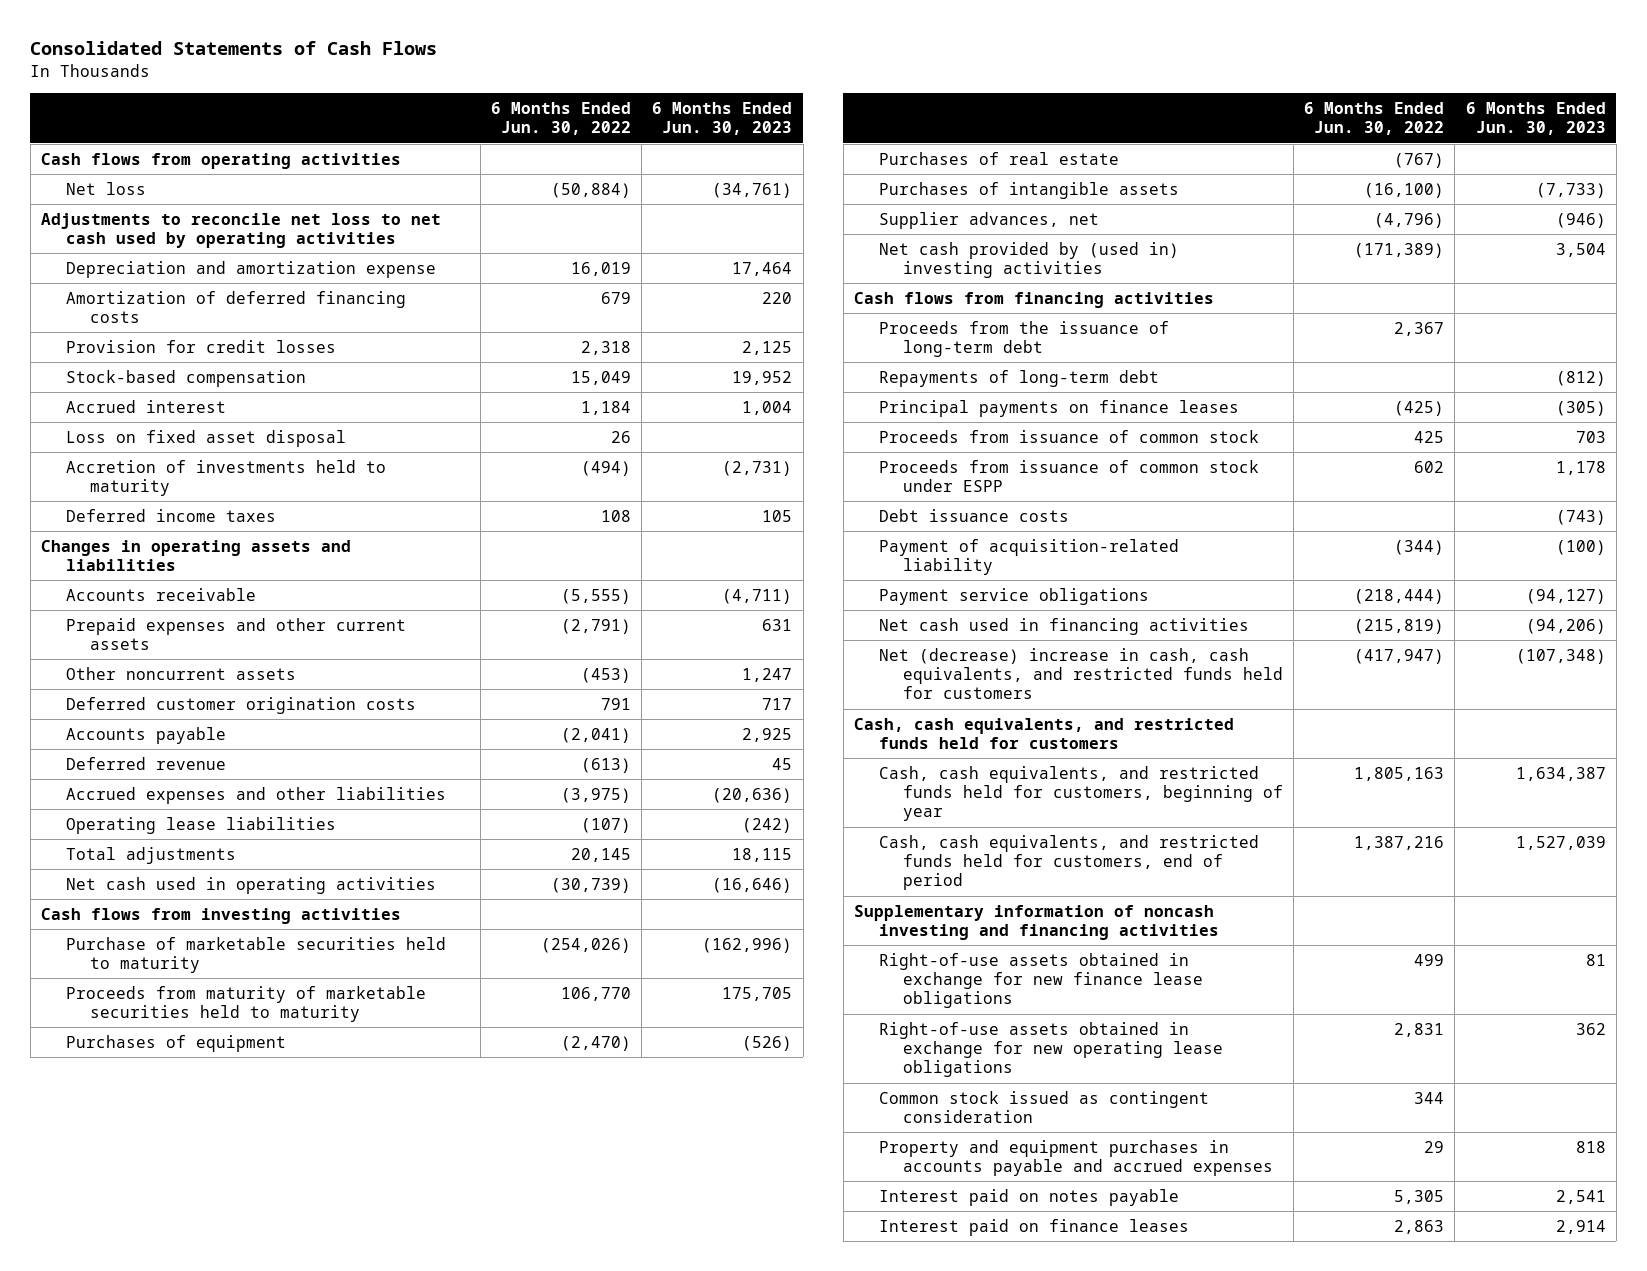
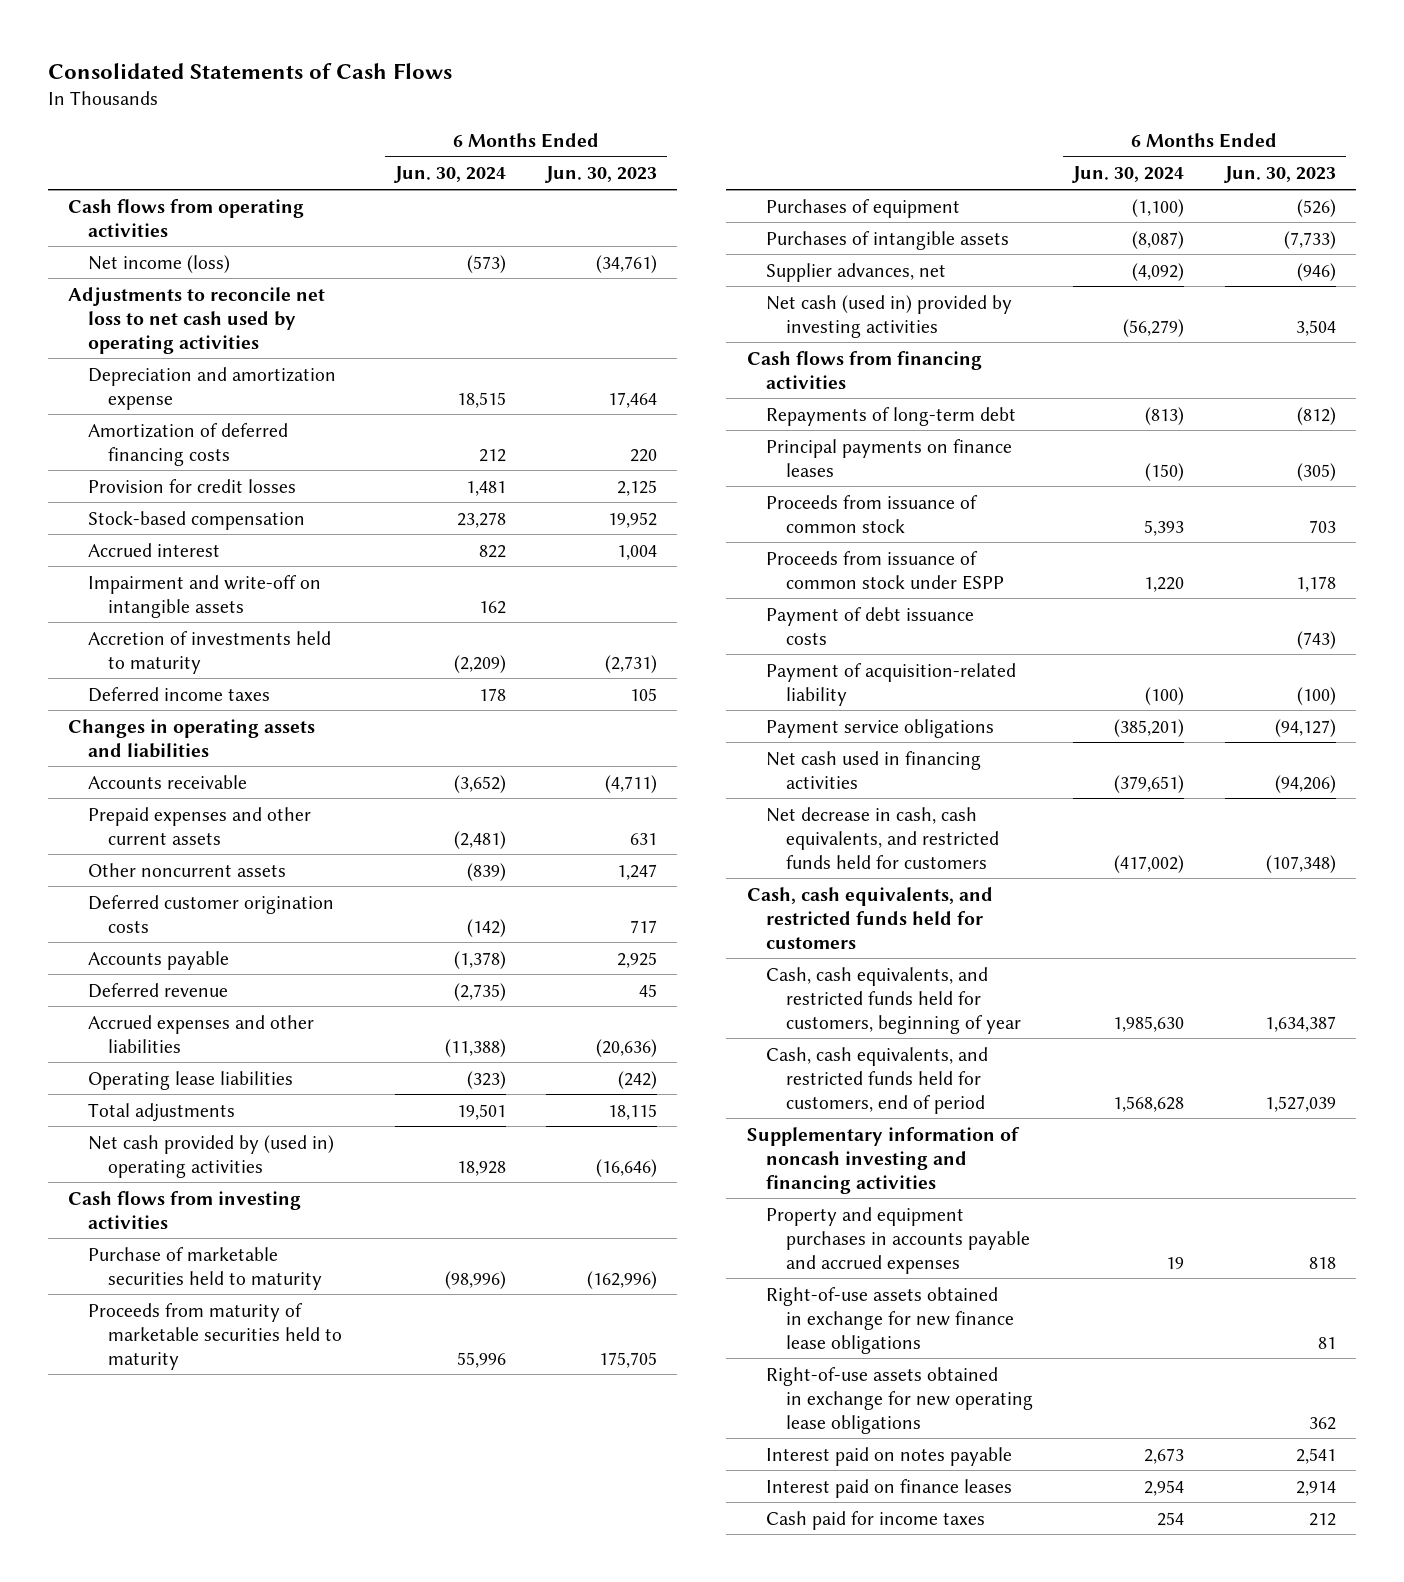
- | 6 Months Ended Jun. 30, 2022 | 6 Months Ended Jun. 30, 2023
+ | 6 Months Ended Jun. 30, 2024 | 6 Months Ended Jun. 30, 2023
- Net loss | (50,884) | (34,761)
+ Net income (loss) | (573) | (34,761)
- Loss on fixed asset disposal | 26 |
+ Impairment and write-off on intangible assets | 162 |
- Net cash used in operating activities | (30,739) | (16,646)
+ Net cash provided by (used in) operating activities | 18,928 | (16,646)
- Purchases of real estate | (767) |
- Net cash provided by (used in) investing activities | (171,389) | 3,504
+ Net cash (used in) provided by investing activities | (56,279) | 3,504
- Proceeds from the issuance of long-term debt | 2,367 |
- Debt issuance costs | | (743)
+ Payment of debt issuance costs | | (743)
- Net (decrease) increase in cash, cash equivalents, and restricted funds held for customers | (417,947) | (107,348)
+ Net decrease in cash, cash equivalents, and restricted funds held for customers | (417,002) | (107,348)
moved up: Property and equipment purchases in accounts payable and accrued expenses | 19 | 818
- Common stock issued as contingent consideration | 344 |
+ Cash paid for income taxes | 254 | 212

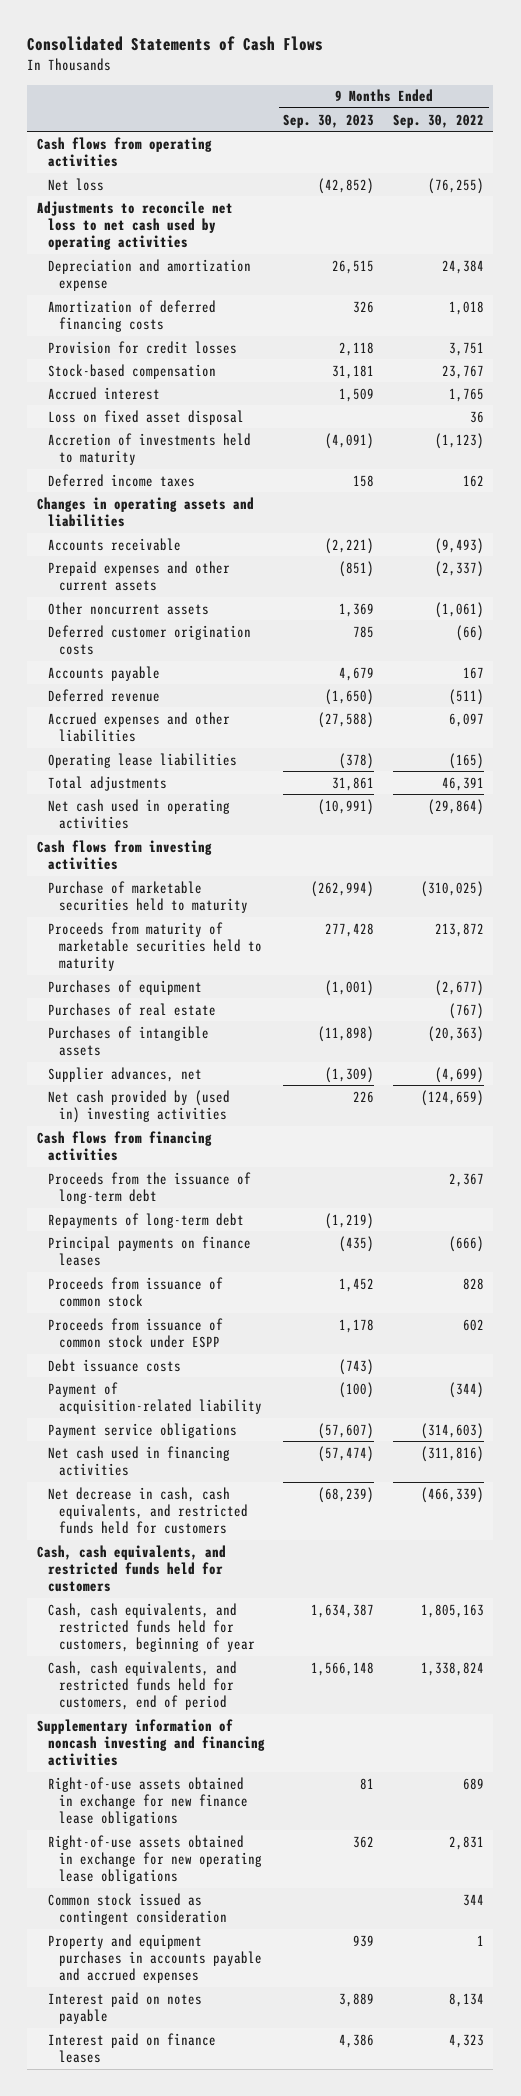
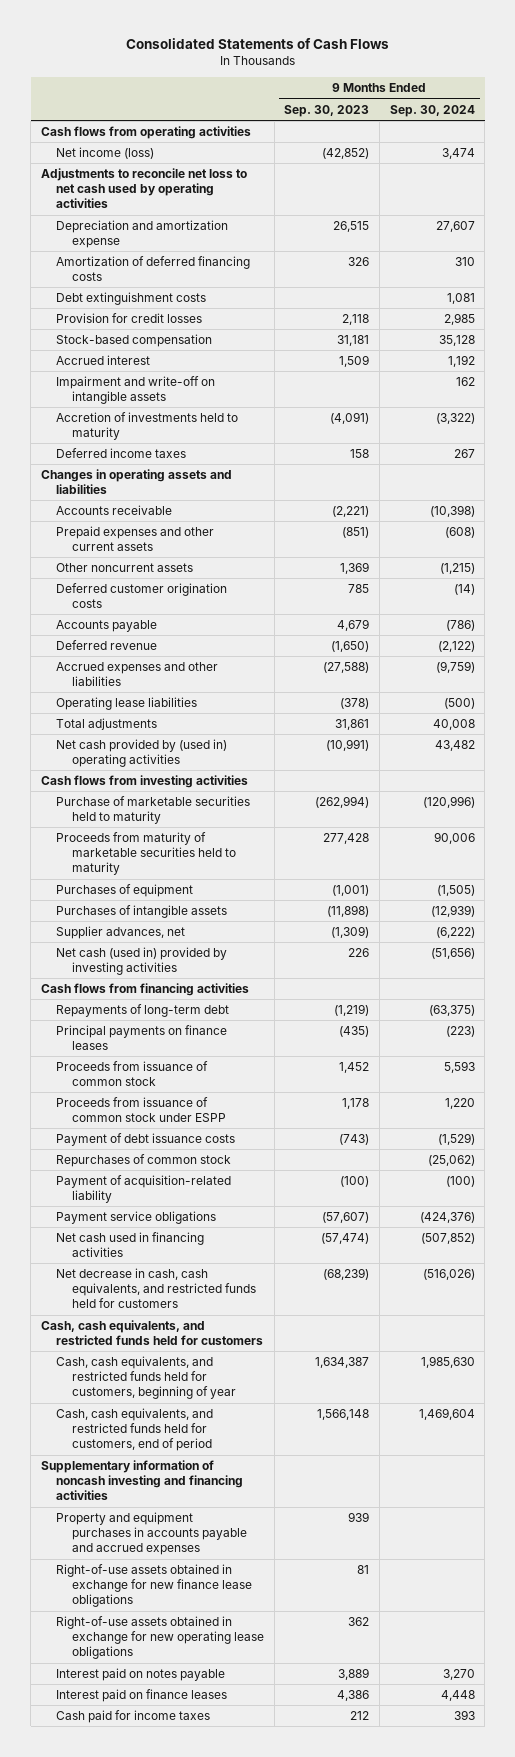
- | 9 Months Ended Sep. 30, 2023 | 9 Months Ended Sep. 30, 2022
+ | 9 Months Ended Sep. 30, 2023 | 9 Months Ended Sep. 30, 2024
- Net loss | (42,852) | (76,255)
+ Net income (loss) | (42,852) | 3,474
+ Debt extinguishment costs | | 1,081
- Loss on fixed asset disposal | | 36
+ Impairment and write-off on intangible assets | | 162
- Net cash used in operating activities | (10,991) | (29,864)
+ Net cash provided by (used in) operating activities | (10,991) | 43,482
- Purchases of real estate | | (767)
- Net cash provided by (used in) investing activities | 226 | (124,659)
+ Net cash (used in) provided by investing activities | 226 | (51,656)
- Proceeds from the issuance of long-term debt | | 2,367
- Debt issuance costs | (743) |
+ Payment of debt issuance costs | (743) | (1,529)
+ Repurchases of common stock | | (25,062)
moved up: Property and equipment purchases in accounts payable and accrued expenses | 939 |
- Common stock issued as contingent consideration | | 344
+ Cash paid for income taxes | 212 | 393

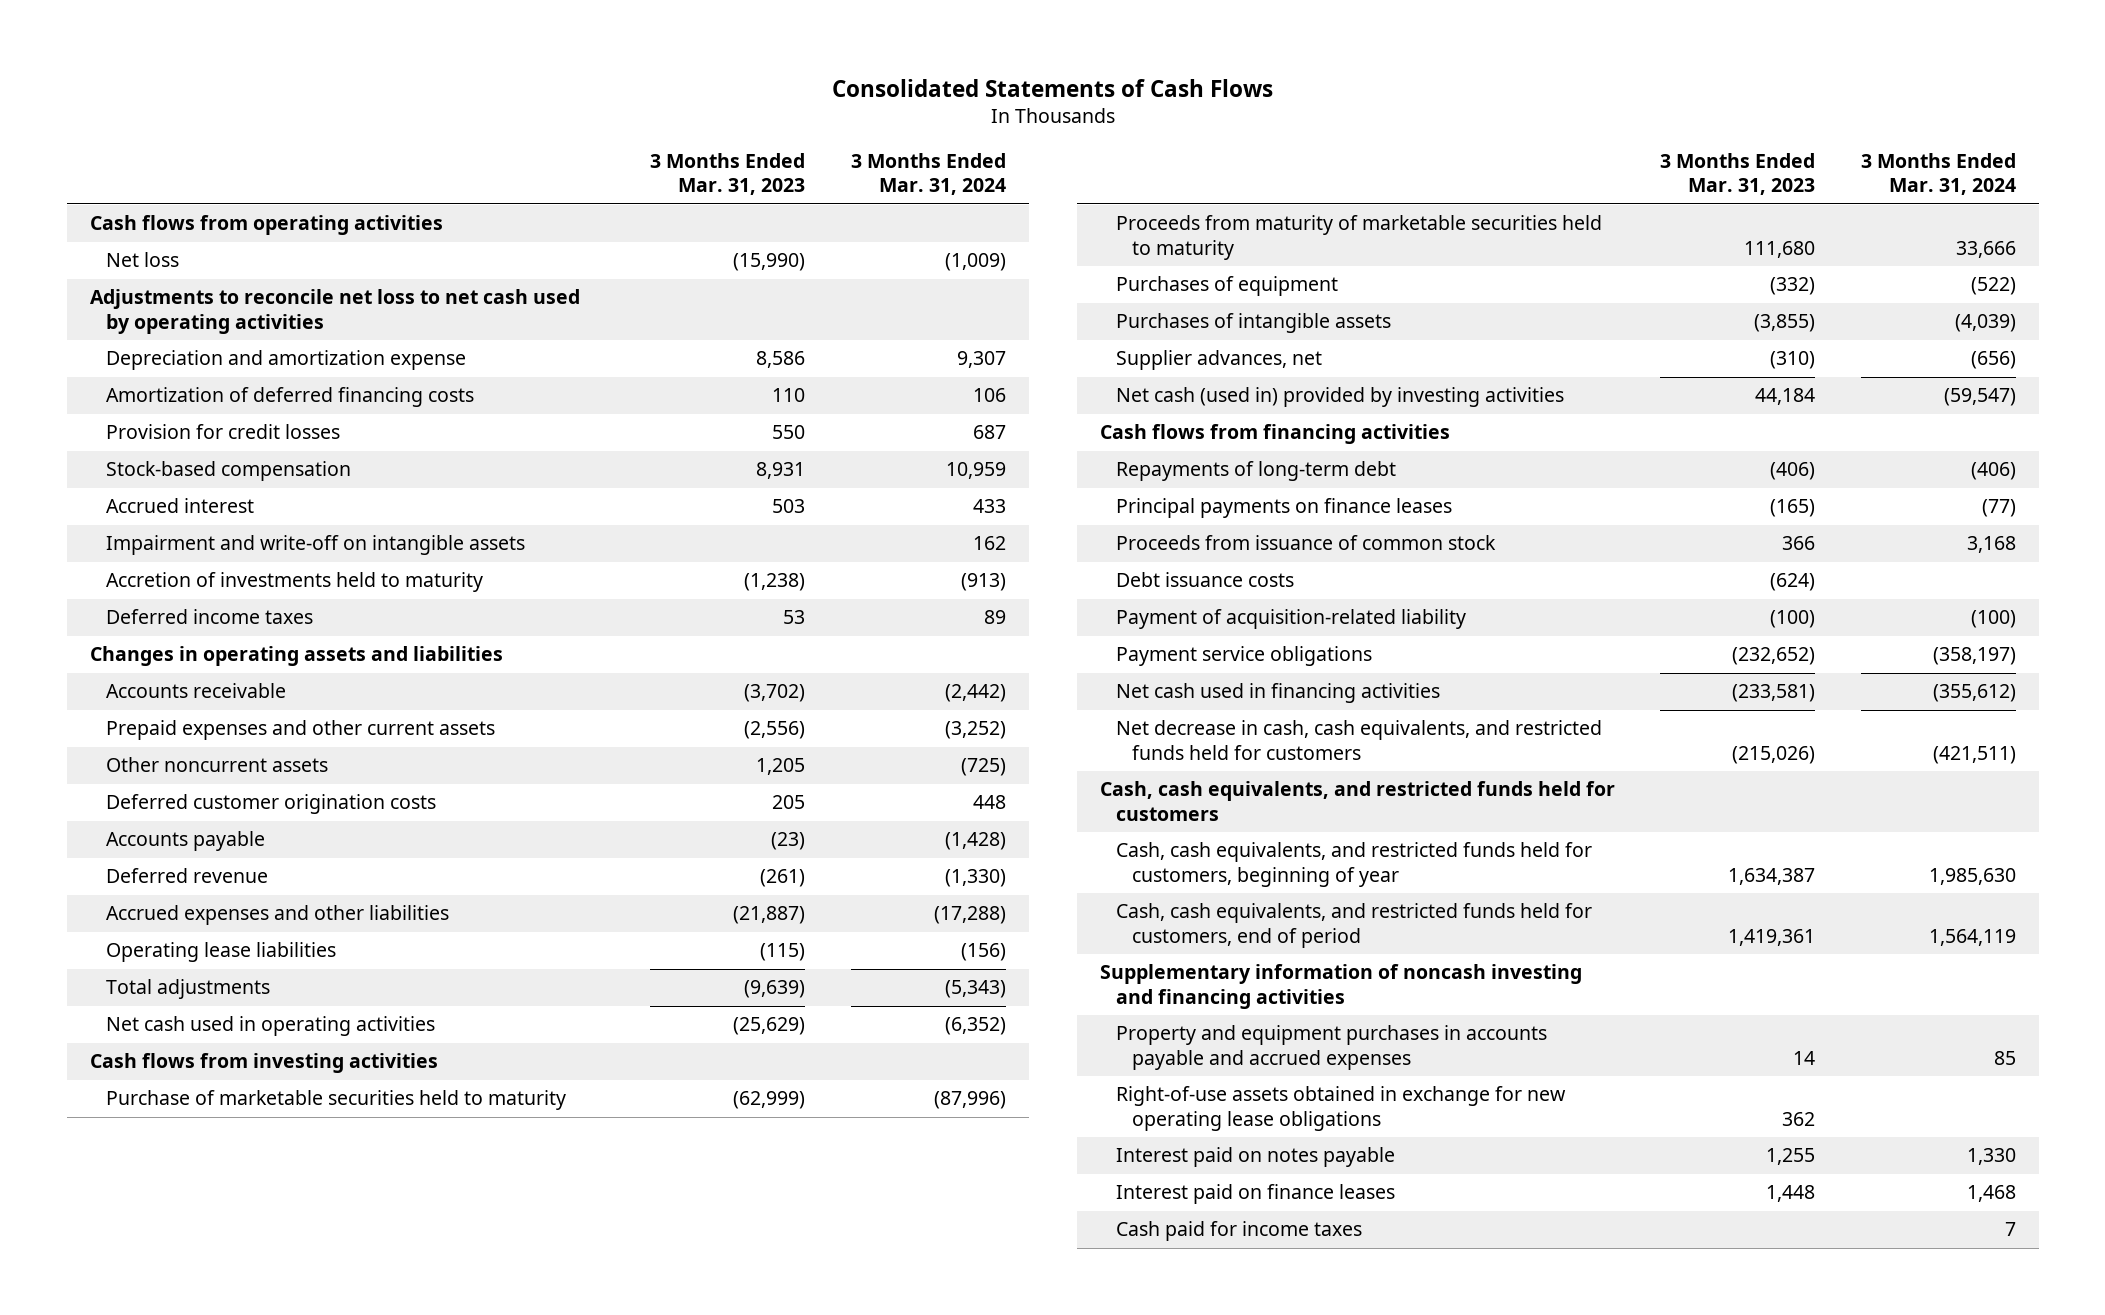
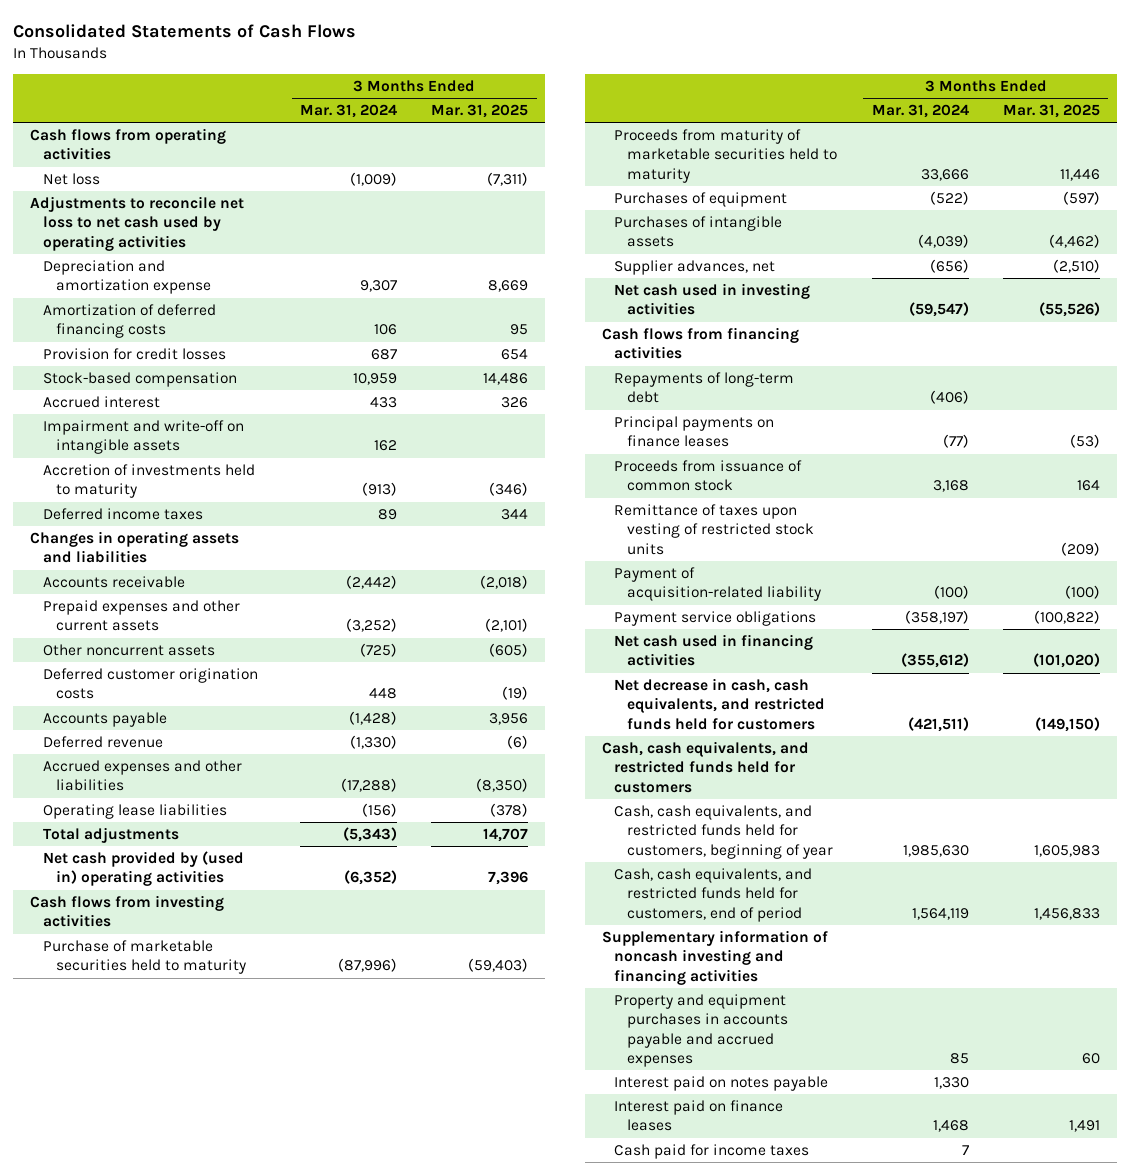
- | 3 Months Ended Mar. 31, 2023 | 3 Months Ended Mar. 31, 2024
+ | 3 Months Ended Mar. 31, 2024 | 3 Months Ended Mar. 31, 2025
- Net cash used in operating activities | (25,629) | (6,352)
+ Net cash provided by (used in) operating activities | (6,352) | 7,396
- Net cash (used in) provided by investing activities | 44,184 | (59,547)
+ Net cash used in investing activities | (59,547) | (55,526)
- Debt issuance costs | (624) |
+ Remittance of taxes upon vesting of restricted stock units | | (209)
- Right-of-use assets obtained in exchange for new operating lease obligations | 362 |

